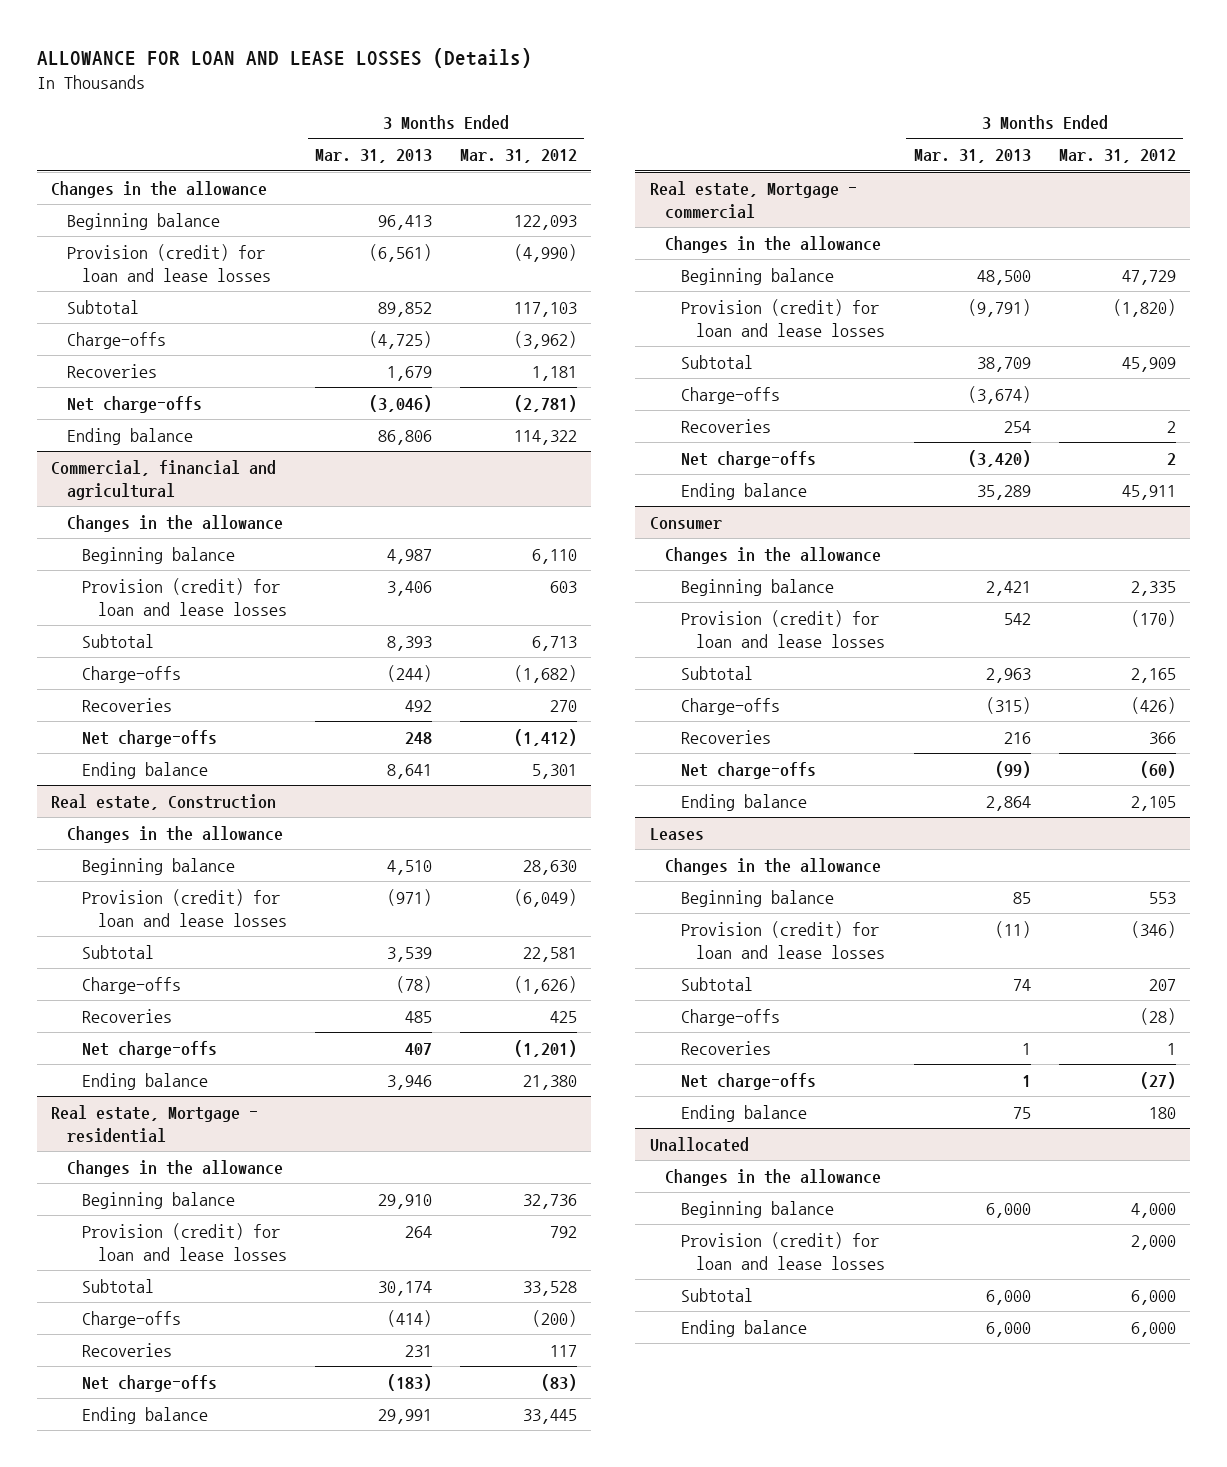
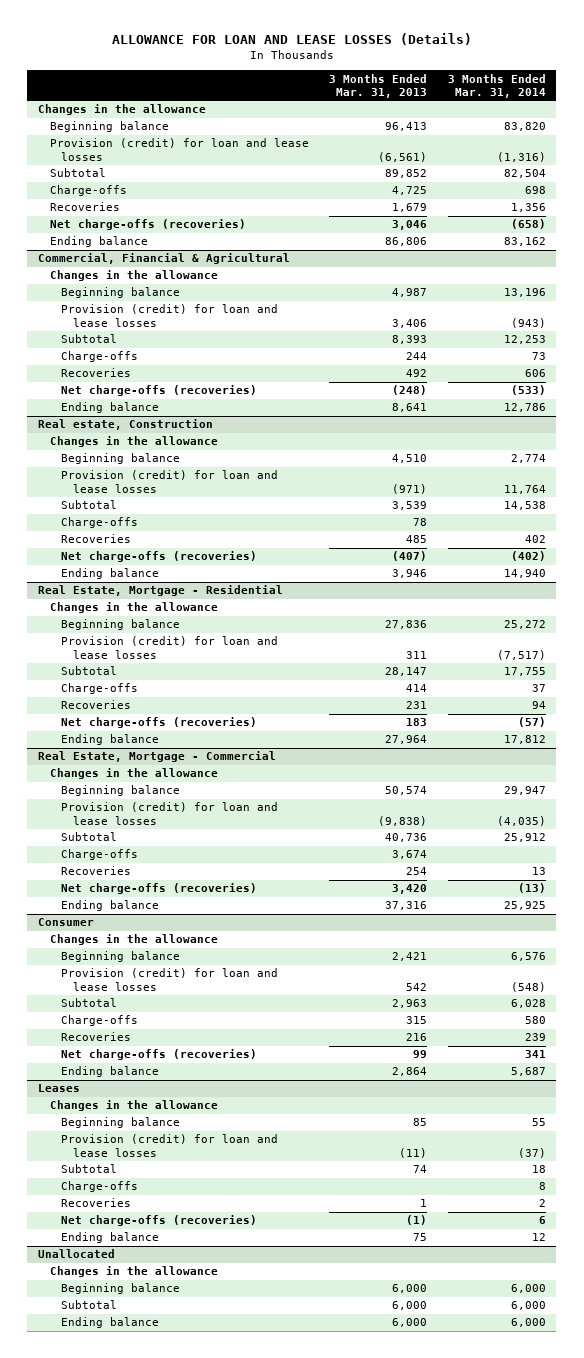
- | 3 Months Ended Mar. 31, 2013 | 3 Months Ended Mar. 31, 2012
+ | 3 Months Ended Mar. 31, 2013 | 3 Months Ended Mar. 31, 2014
- Charge-offs | (4,725) | (3,962)
+ Charge-offs | 4,725 | 698
- Net charge-offs | (3,046) | (2,781)
+ Net charge-offs (recoveries) | 3,046 | (658)
- Commercial, financial and agricultural
+ Commercial, Financial & Agricultural
- Charge-offs | (244) | (1,682)
+ Charge-offs | 244 | 73
- Net charge-offs | 248 | (1,412)
+ Net charge-offs (recoveries) | (248) | (533)
@ Real estate, Construction
- Charge-offs | (78) | (1,626)
+ Charge-offs | 78 |
- Net charge-offs | 407 | (1,201)
+ Net charge-offs (recoveries) | (407) | (402)
- Real estate, Mortgage - residential
+ Real Estate, Mortgage - Residential
- Beginning balance | 29,910 | 32,736
- Provision (credit) for loan and lease losses | 264 | 792
- Subtotal | 30,174 | 33,528
- Charge-offs | (414) | (200)
+ Beginning balance | 27,836 | 25,272
+ Provision (credit) for loan and lease losses | 311 | (7,517)
+ Subtotal | 28,147 | 17,755
+ Charge-offs | 414 | 37
- Net charge-offs | (183) | (83)
- Ending balance | 29,991 | 33,445
- Real estate, Mortgage - commercial
+ Net charge-offs (recoveries) | 183 | (57)
+ Ending balance | 27,964 | 17,812
+ Real Estate, Mortgage - Commercial
- Beginning balance | 48,500 | 47,729
- Provision (credit) for loan and lease losses | (9,791) | (1,820)
- Subtotal | 38,709 | 45,909
- Charge-offs | (3,674) |
+ Beginning balance | 50,574 | 29,947
+ Provision (credit) for loan and lease losses | (9,838) | (4,035)
+ Subtotal | 40,736 | 25,912
+ Charge-offs | 3,674 |
- Net charge-offs | (3,420) | 2
- Ending balance | 35,289 | 45,911
+ Net charge-offs (recoveries) | 3,420 | (13)
+ Ending balance | 37,316 | 25,925
@ Consumer
- Charge-offs | (315) | (426)
+ Charge-offs | 315 | 580
- Net charge-offs | (99) | (60)
+ Net charge-offs (recoveries) | 99 | 341
@ Leases
- Net charge-offs | 1 | (27)
+ Net charge-offs (recoveries) | (1) | 6
@ Unallocated
- Provision (credit) for loan and lease losses | | 2,000

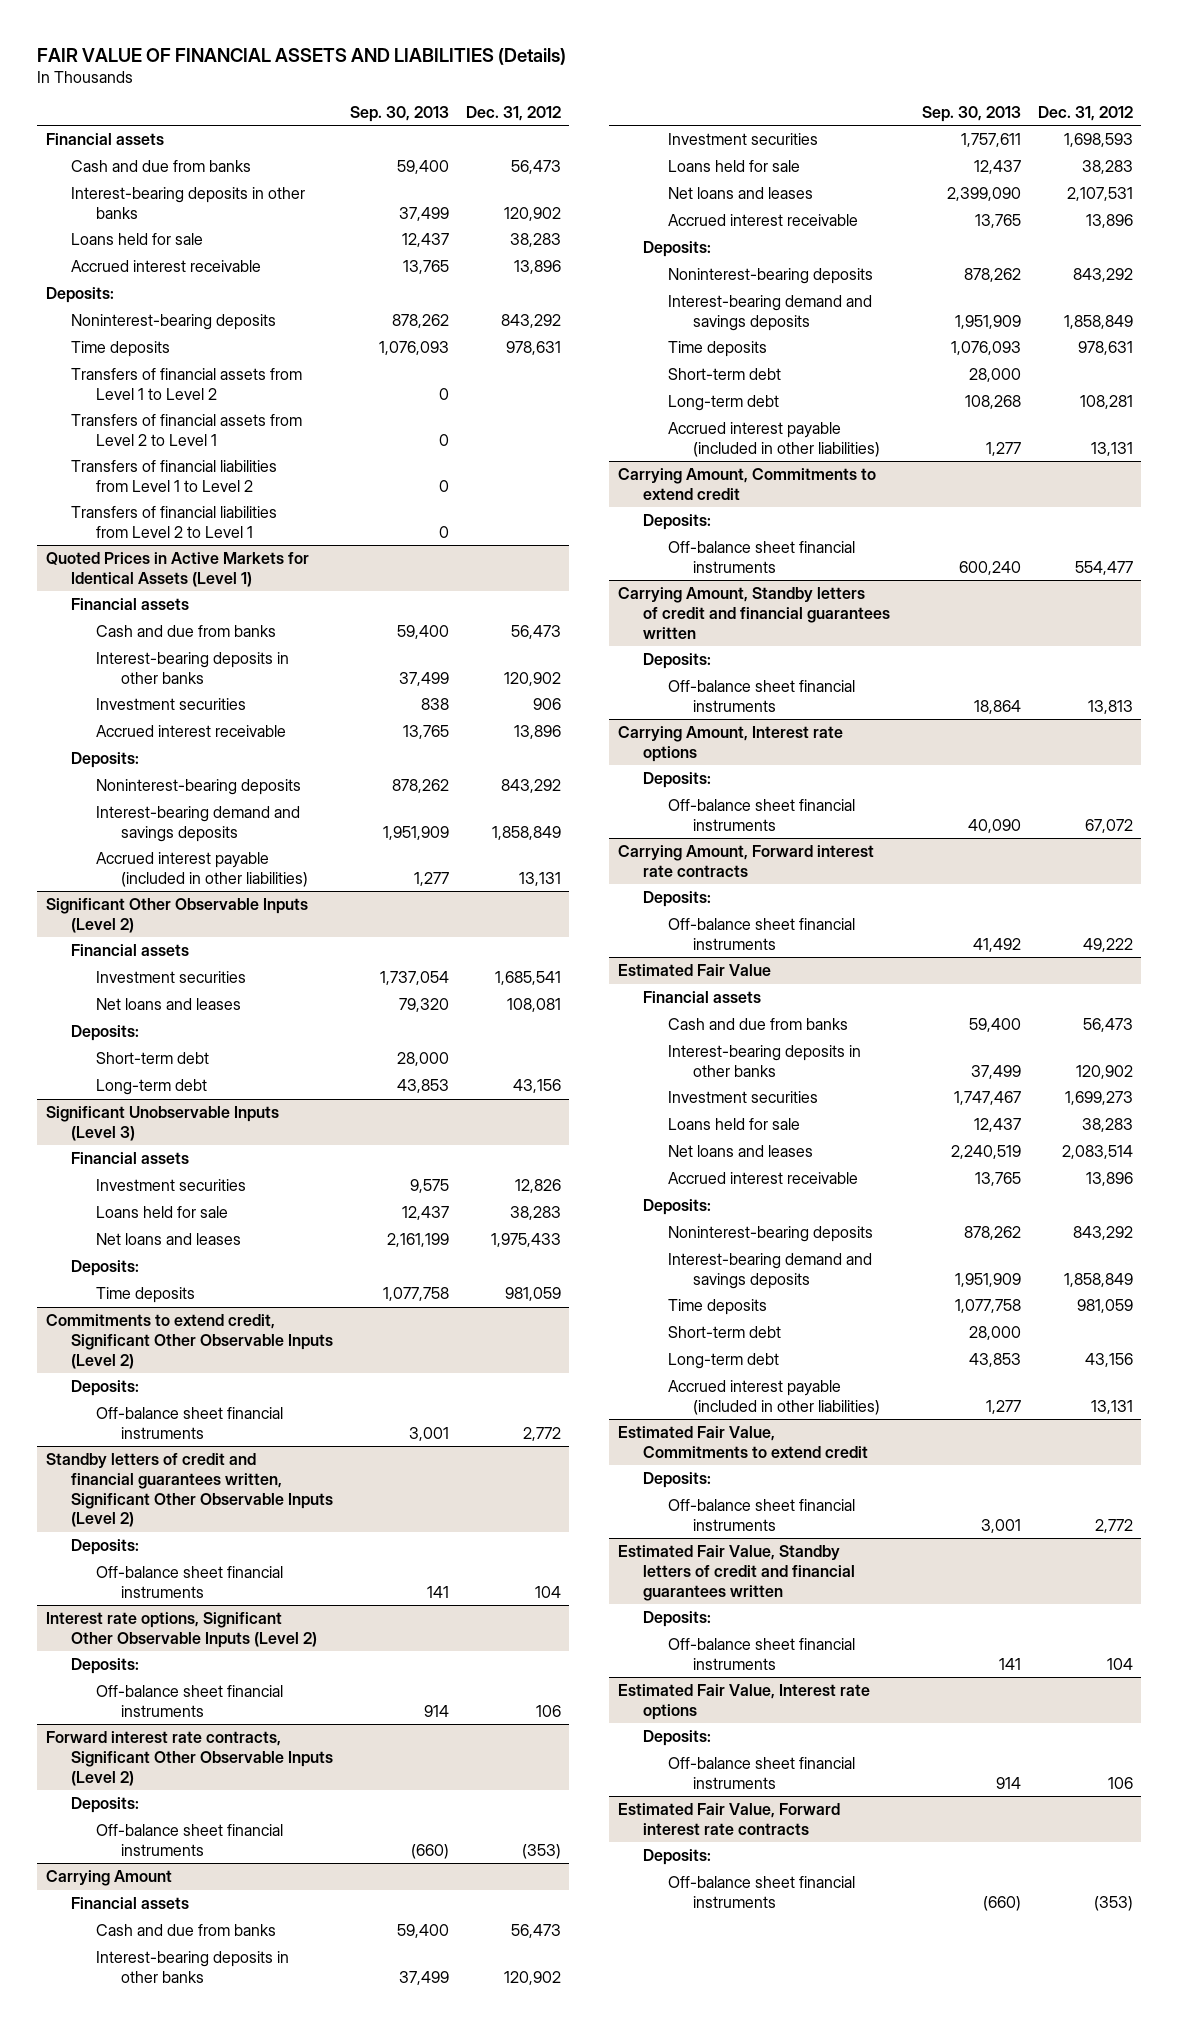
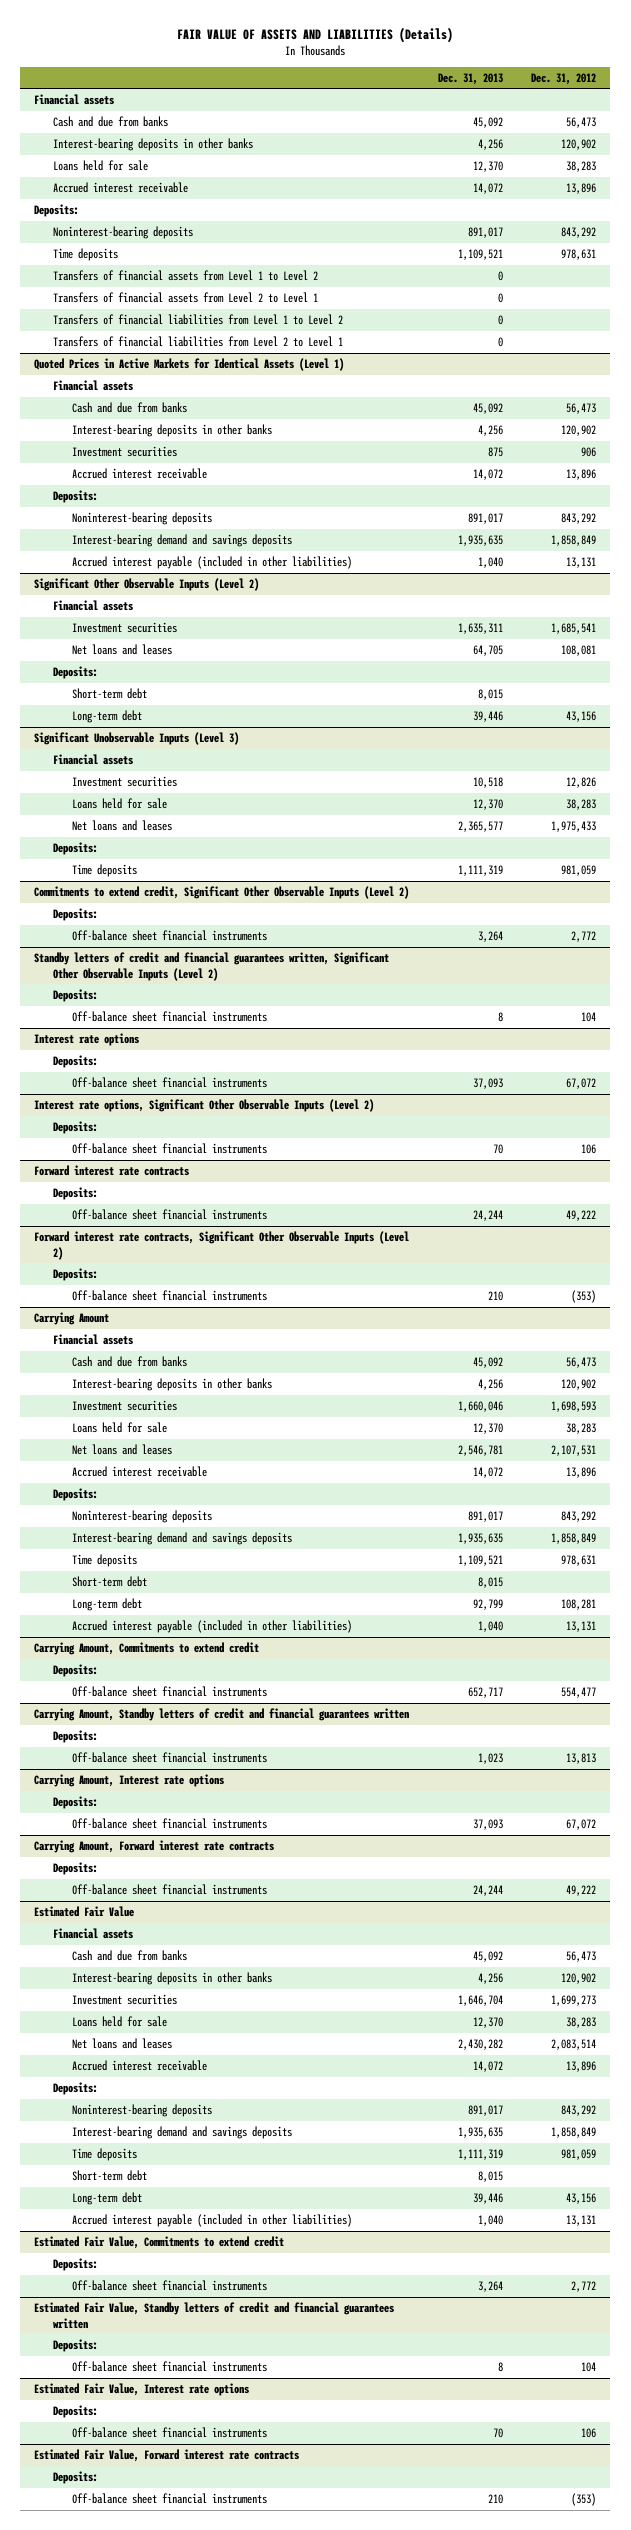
- FAIR VALUE OF FINANCIAL ASSETS AND LIABILITIES (Details)
+ FAIR VALUE OF ASSETS AND LIABILITIES (Details)
- | Sep. 30, 2013 | Dec. 31, 2012
+ | Dec. 31, 2013 | Dec. 31, 2012
+ Interest rate options
+ Deposits:
+ Off-balance sheet financial instruments | 37,093 | 67,072
+ Forward interest rate contracts
+ Deposits:
+ Off-balance sheet financial instruments | 24,244 | 49,222

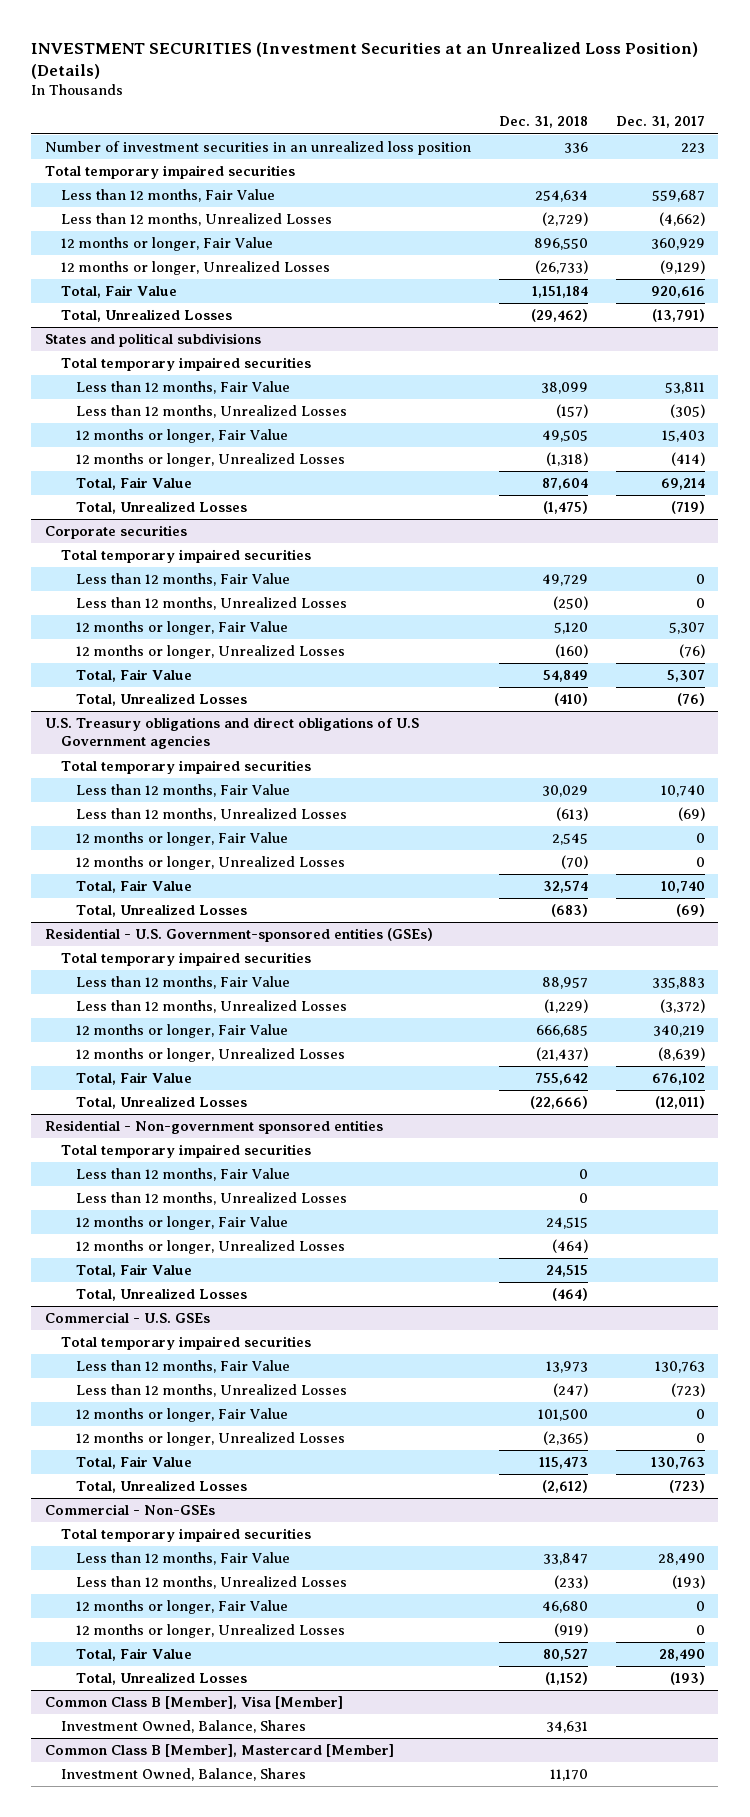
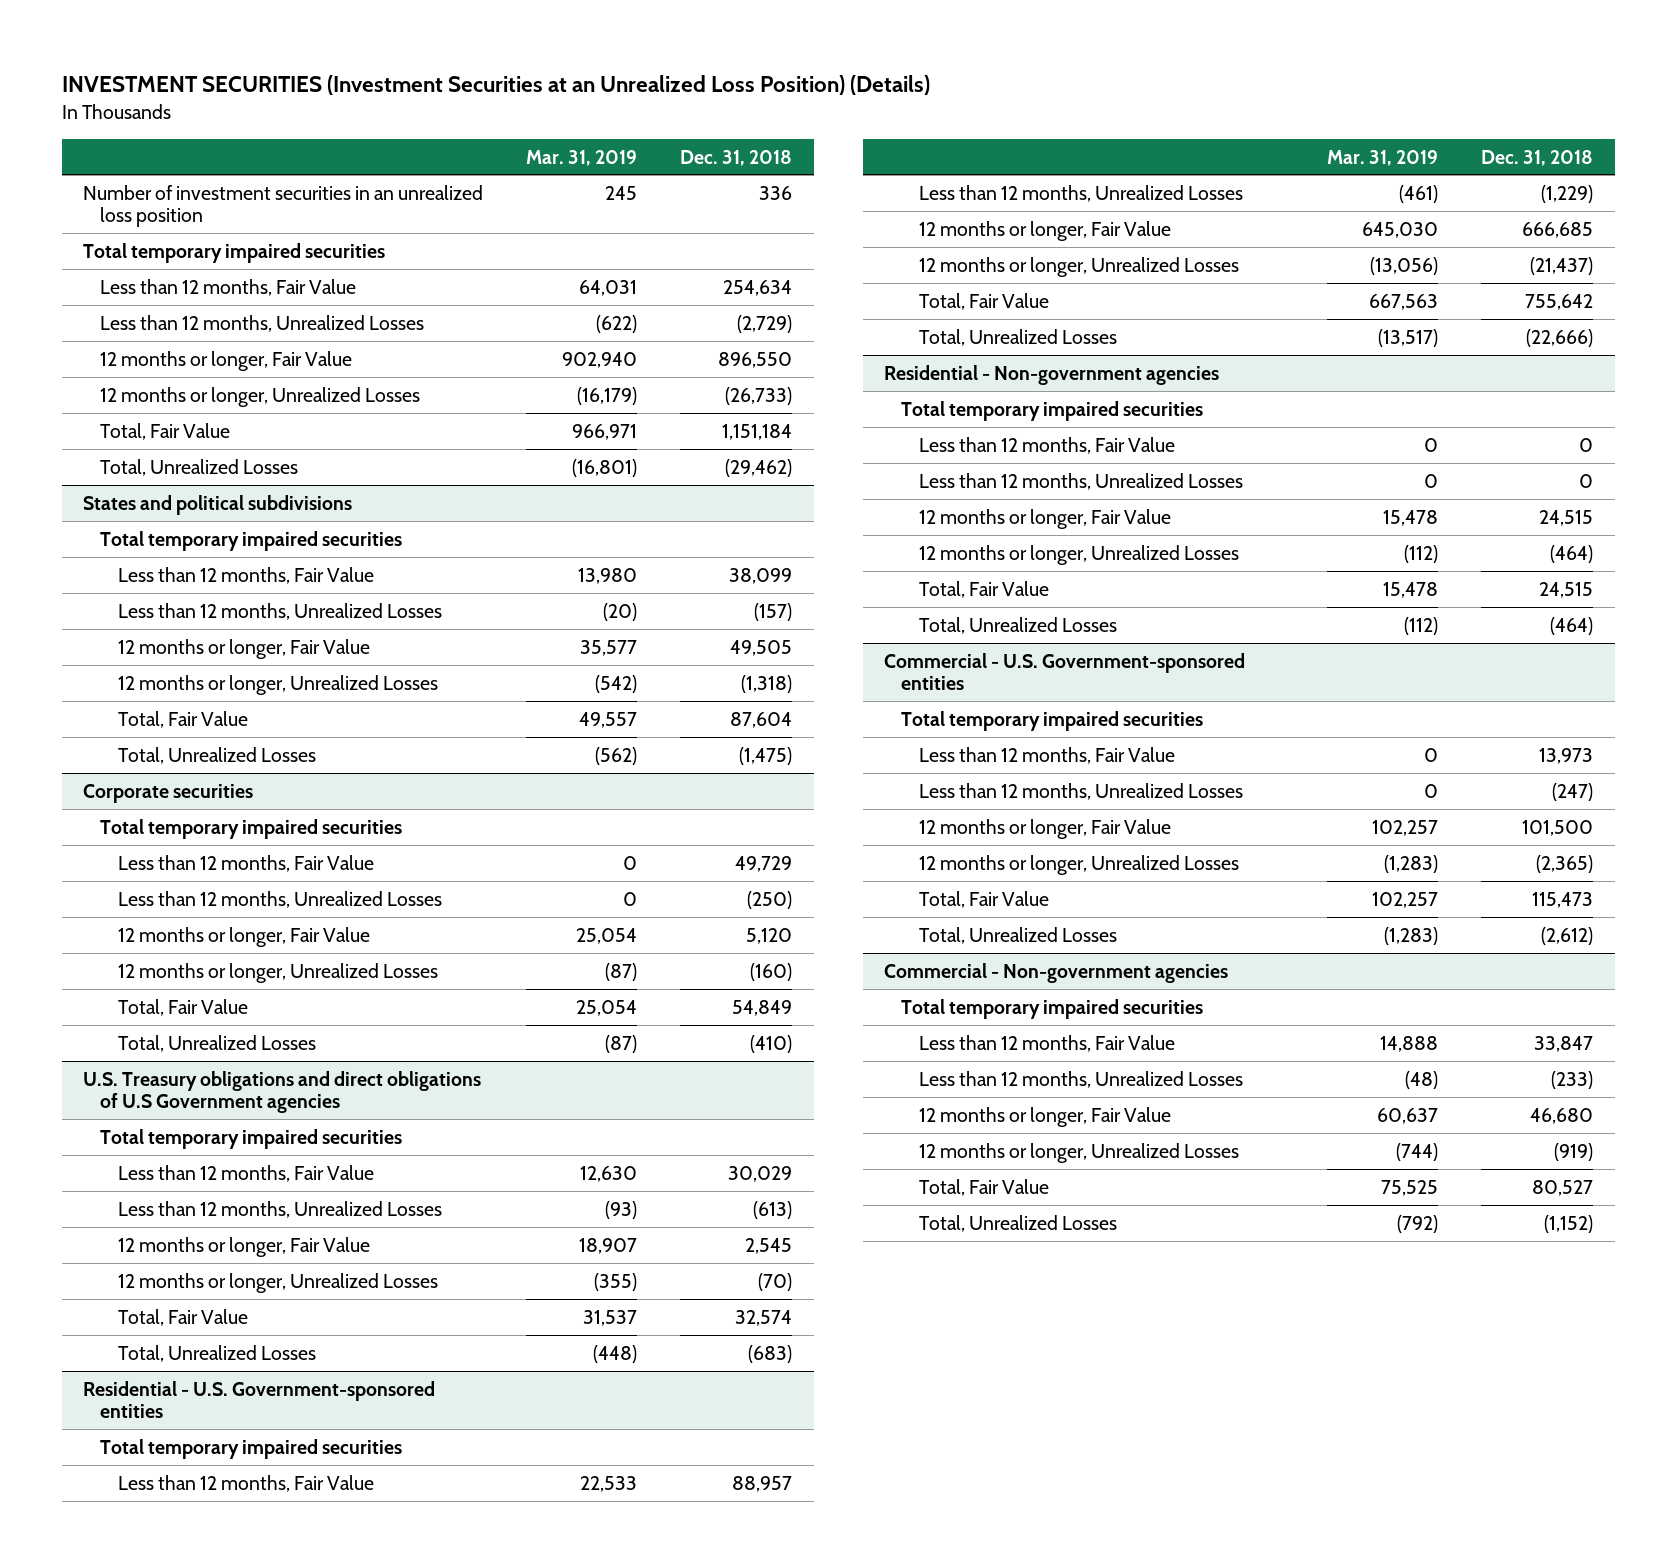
- | Dec. 31, 2018 | Dec. 31, 2017
+ | Mar. 31, 2019 | Dec. 31, 2018
- Residential - U.S. Government-sponsored entities (GSEs)
+ Residential - U.S. Government-sponsored entities
- Residential - Non-government sponsored entities
+ Residential - Non-government agencies
- Commercial - U.S. GSEs
+ Commercial - U.S. Government-sponsored entities
- Commercial - Non-GSEs
+ Commercial - Non-government agencies
- Common Class B [Member], Visa [Member]
- Investment Owned, Balance, Shares | 34,631 |
- Common Class B [Member], Mastercard [Member]
- Investment Owned, Balance, Shares | 11,170 |

